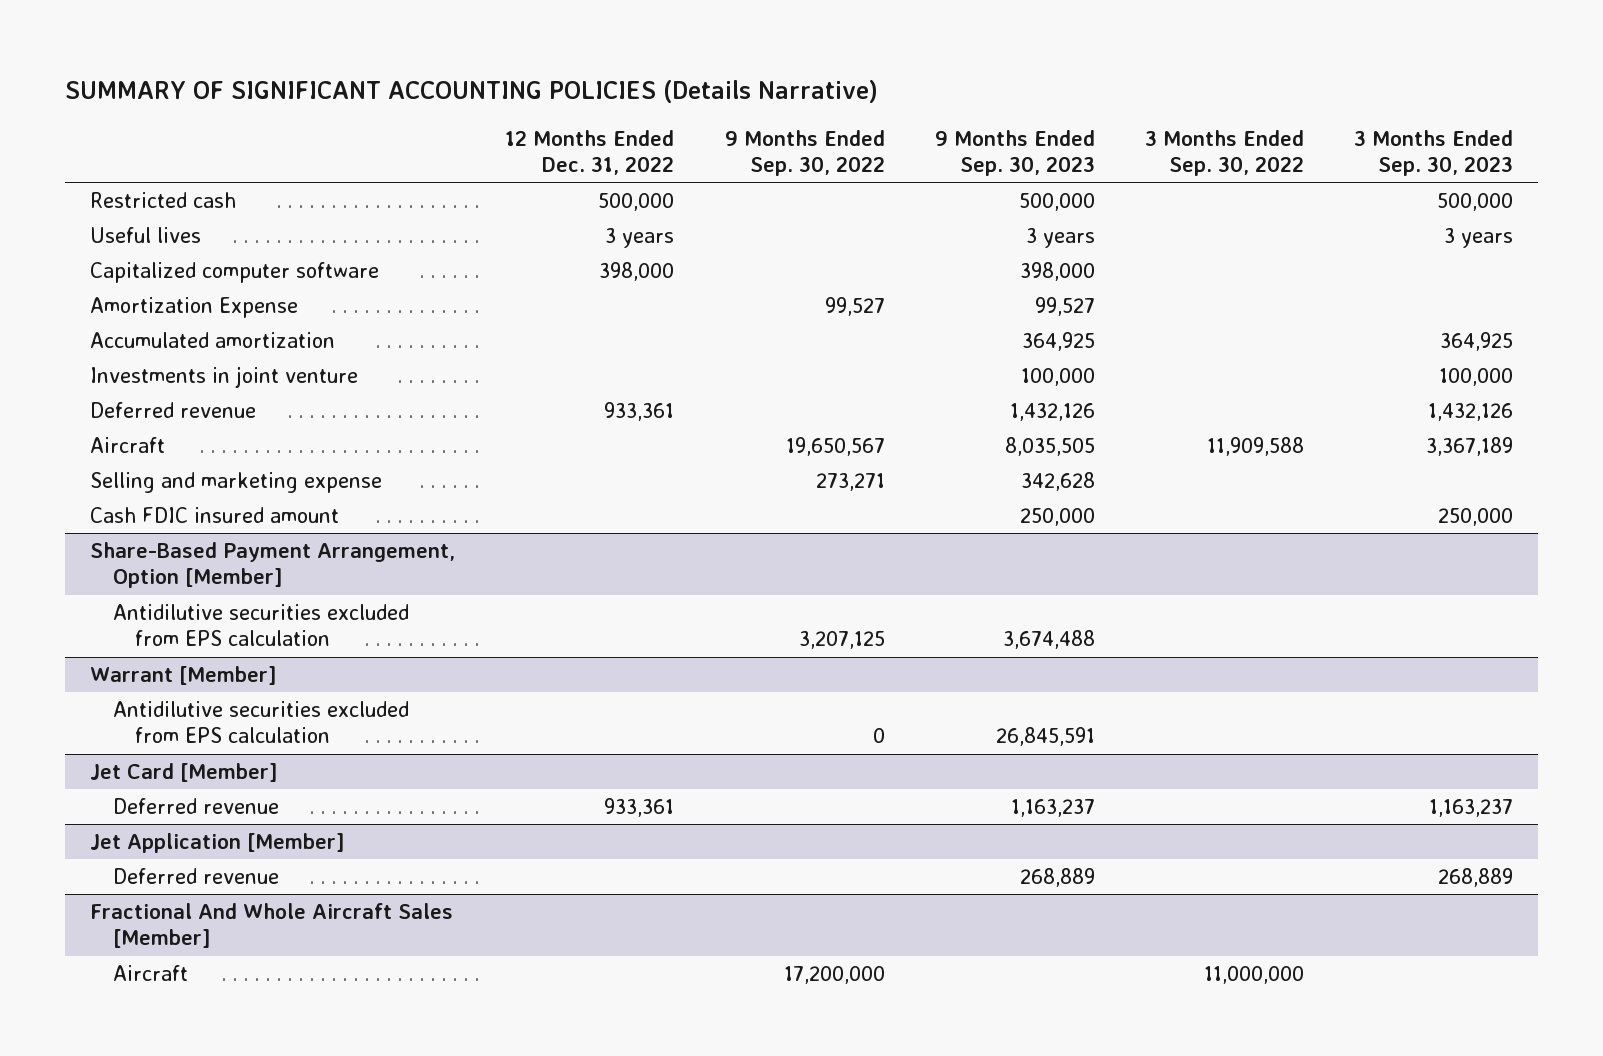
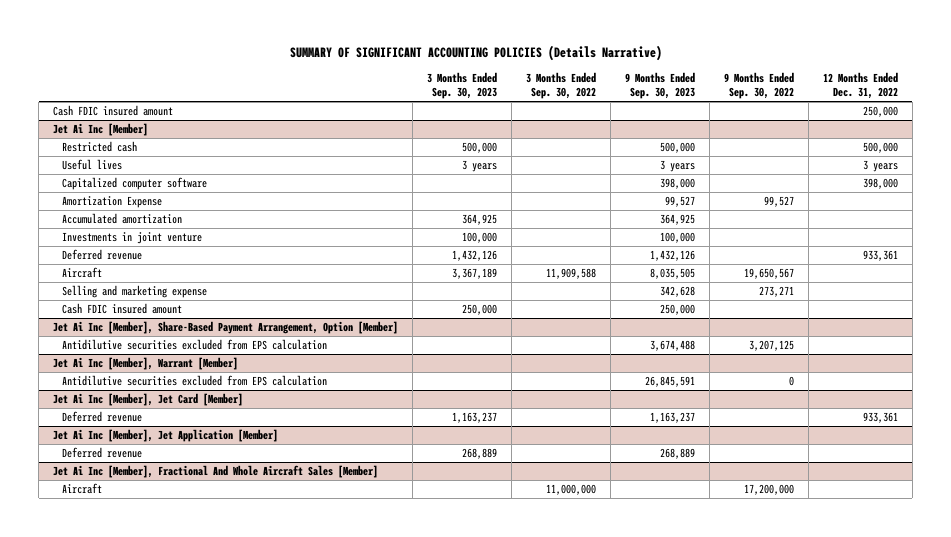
- | 12 Months Ended Dec. 31, 2022 | 9 Months Ended Sep. 30, 2022 | 9 Months Ended Sep. 30, 2023 | 3 Months Ended Sep. 30, 2022 | 3 Months Ended Sep. 30, 2023
+ | 3 Months Ended Sep. 30, 2023 | 3 Months Ended Sep. 30, 2022 | 9 Months Ended Sep. 30, 2023 | 9 Months Ended Sep. 30, 2022 | 12 Months Ended Dec. 31, 2022
+ Cash FDIC insured amount | | | | | 250,000
+ Jet Ai Inc [Member]
- Share-Based Payment Arrangement, Option [Member]
+ Jet Ai Inc [Member], Share-Based Payment Arrangement, Option [Member]
- Warrant [Member]
+ Jet Ai Inc [Member], Warrant [Member]
- Jet Card [Member]
+ Jet Ai Inc [Member], Jet Card [Member]
- Jet Application [Member]
+ Jet Ai Inc [Member], Jet Application [Member]
- Fractional And Whole Aircraft Sales [Member]
+ Jet Ai Inc [Member], Fractional And Whole Aircraft Sales [Member]

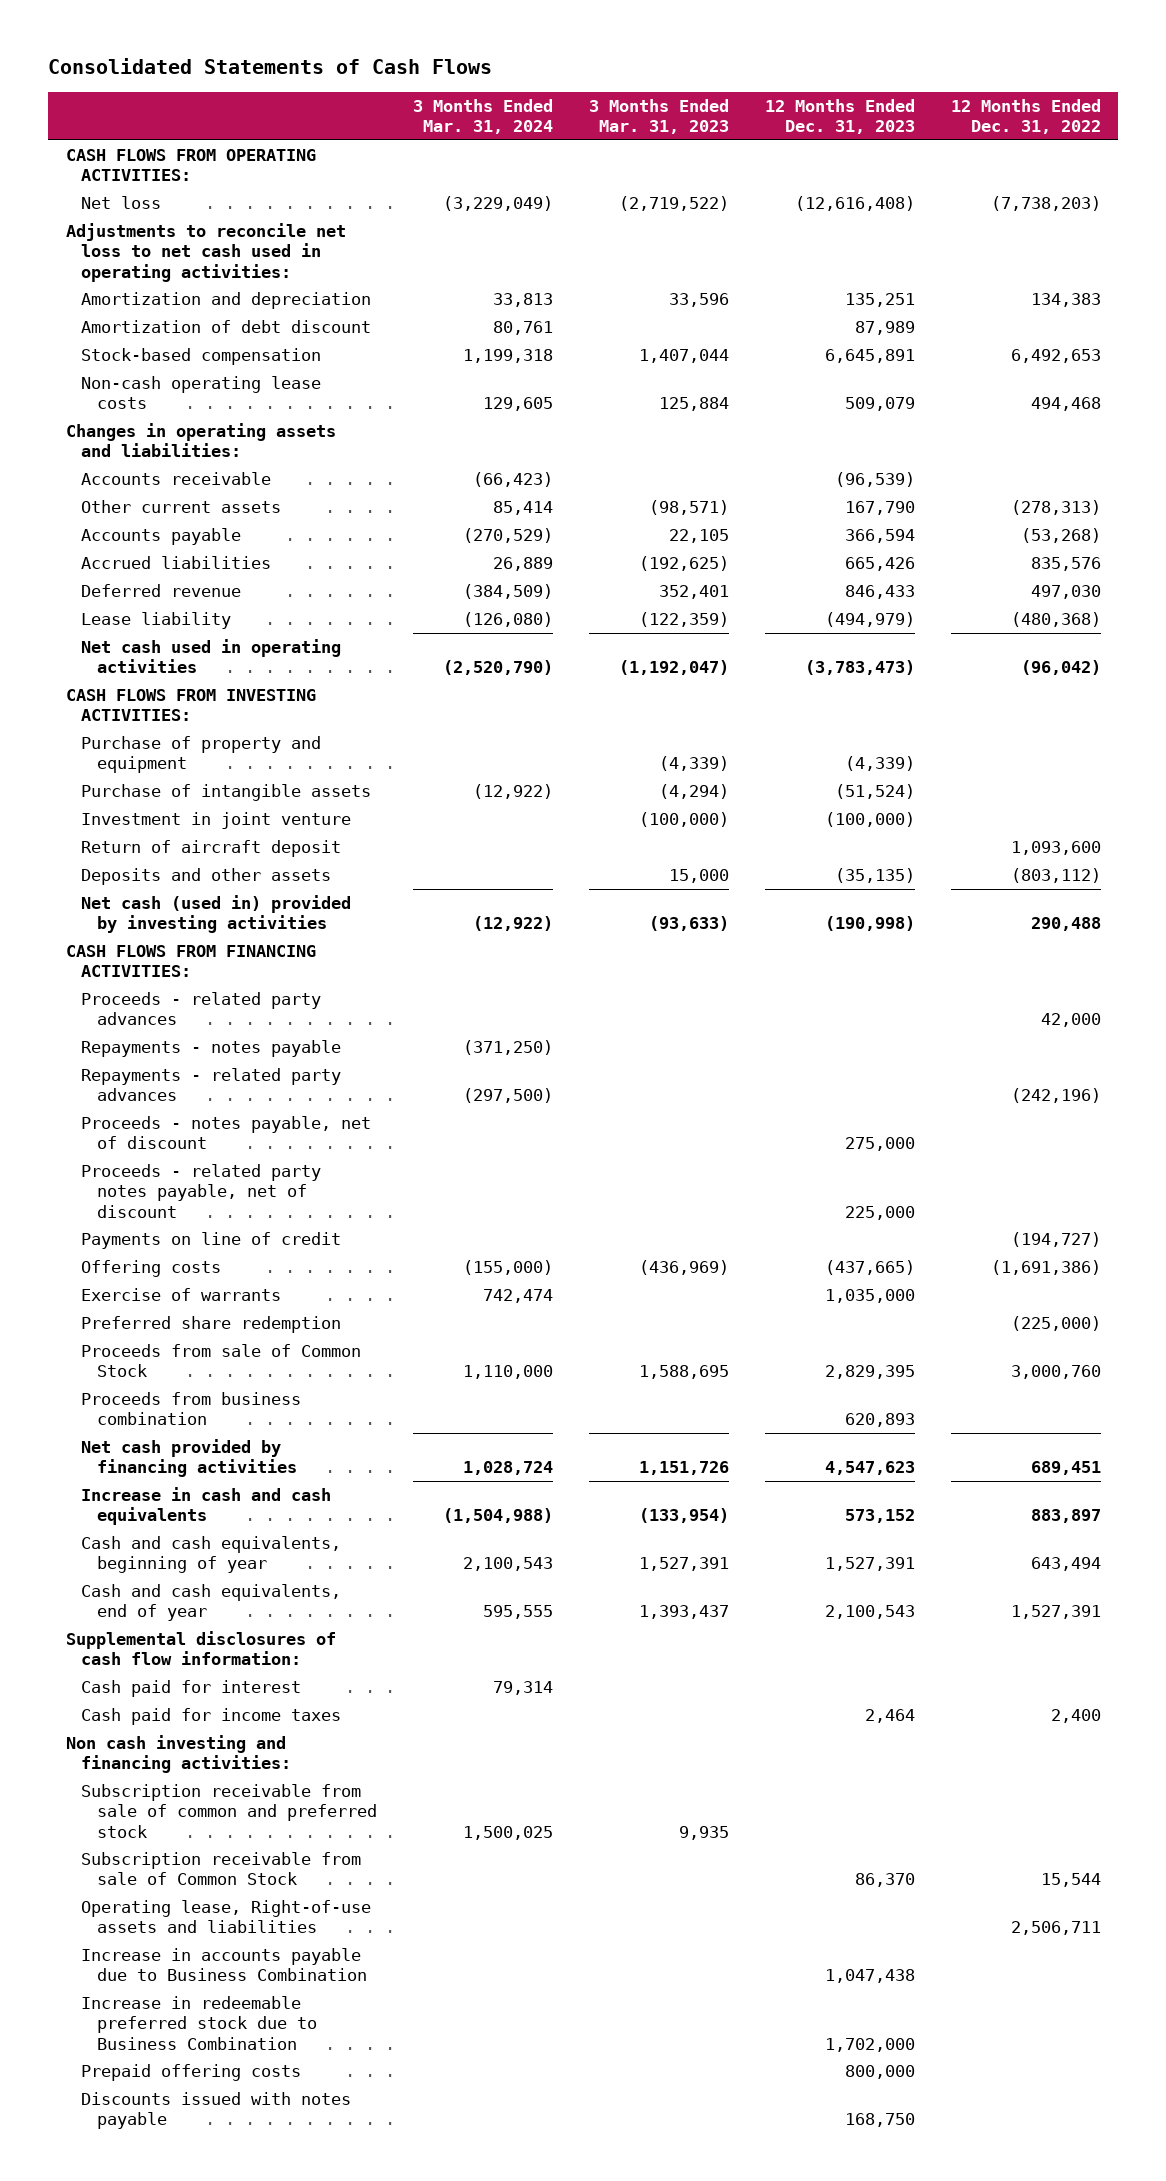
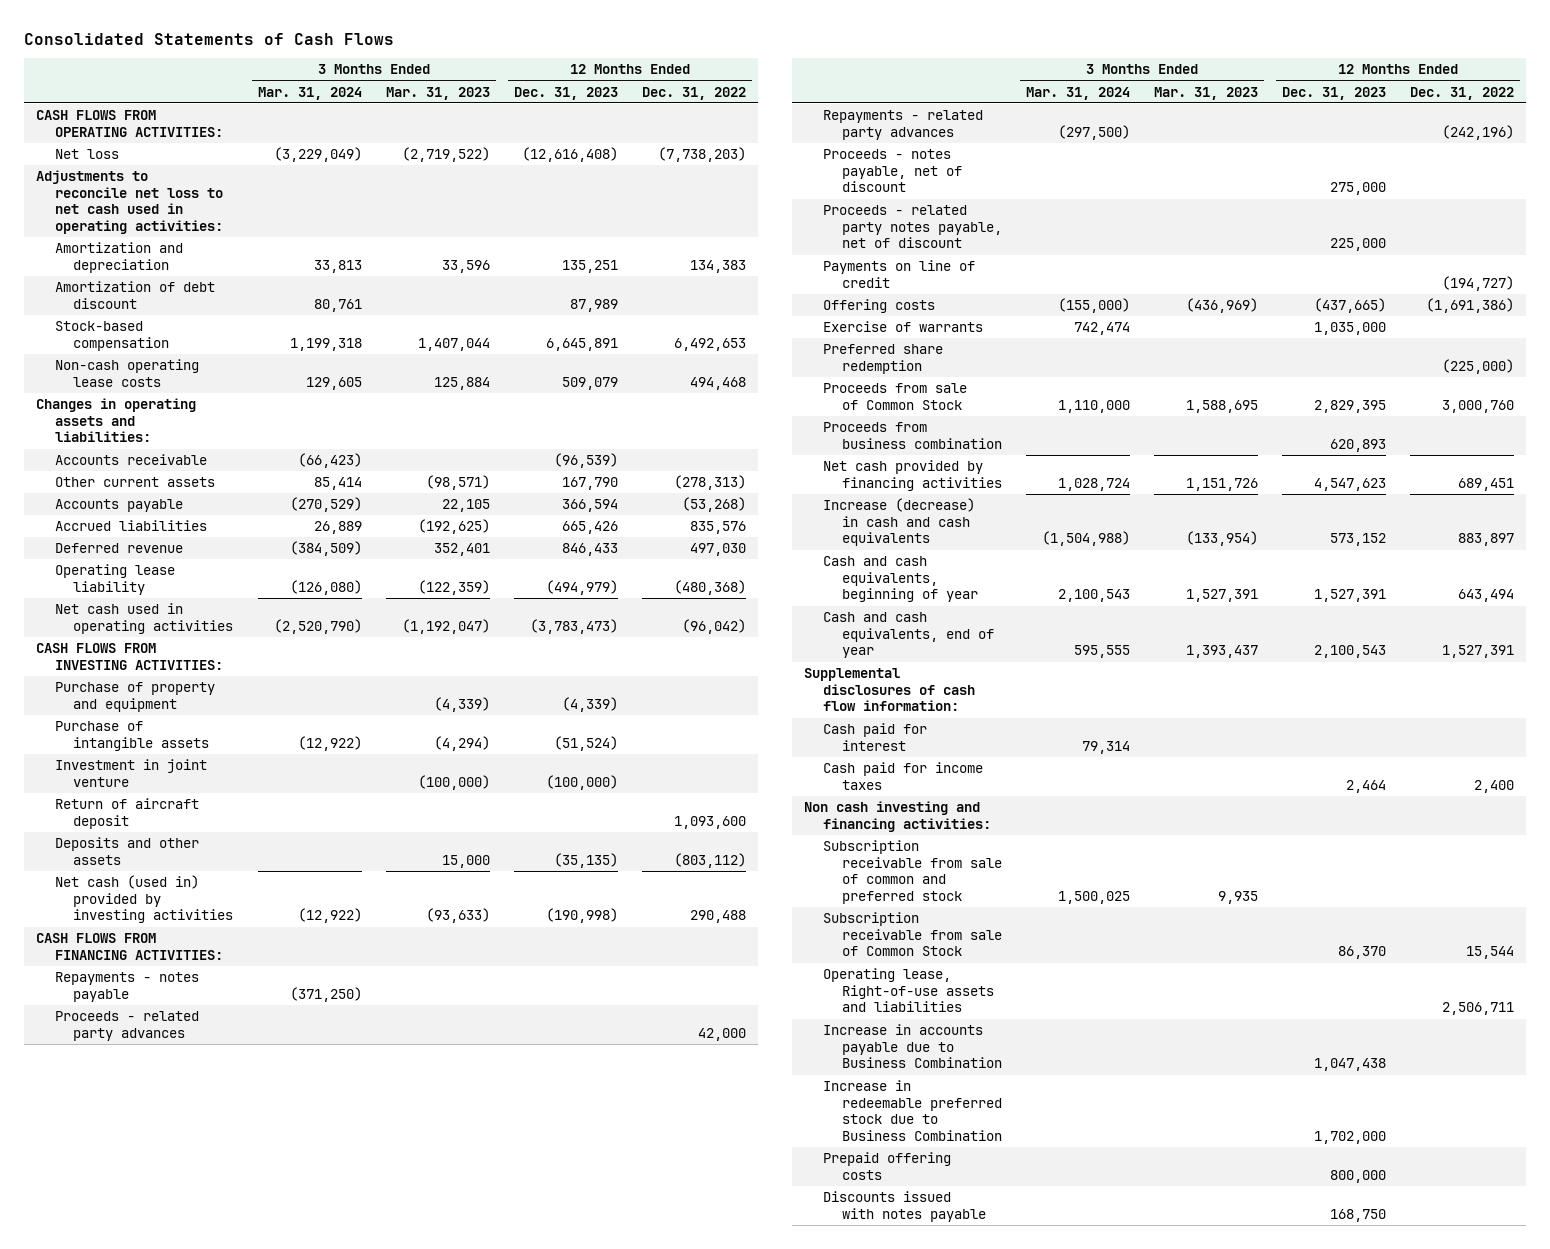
- Lease liability | (126,080) | (122,359) | (494,979) | (480,368)
+ Operating lease liability | (126,080) | (122,359) | (494,979) | (480,368)
moved down: Proceeds - related party advances | | | | 42,000
- Increase in cash and cash equivalents | (1,504,988) | (133,954) | 573,152 | 883,897
+ Increase (decrease) in cash and cash equivalents | (1,504,988) | (133,954) | 573,152 | 883,897

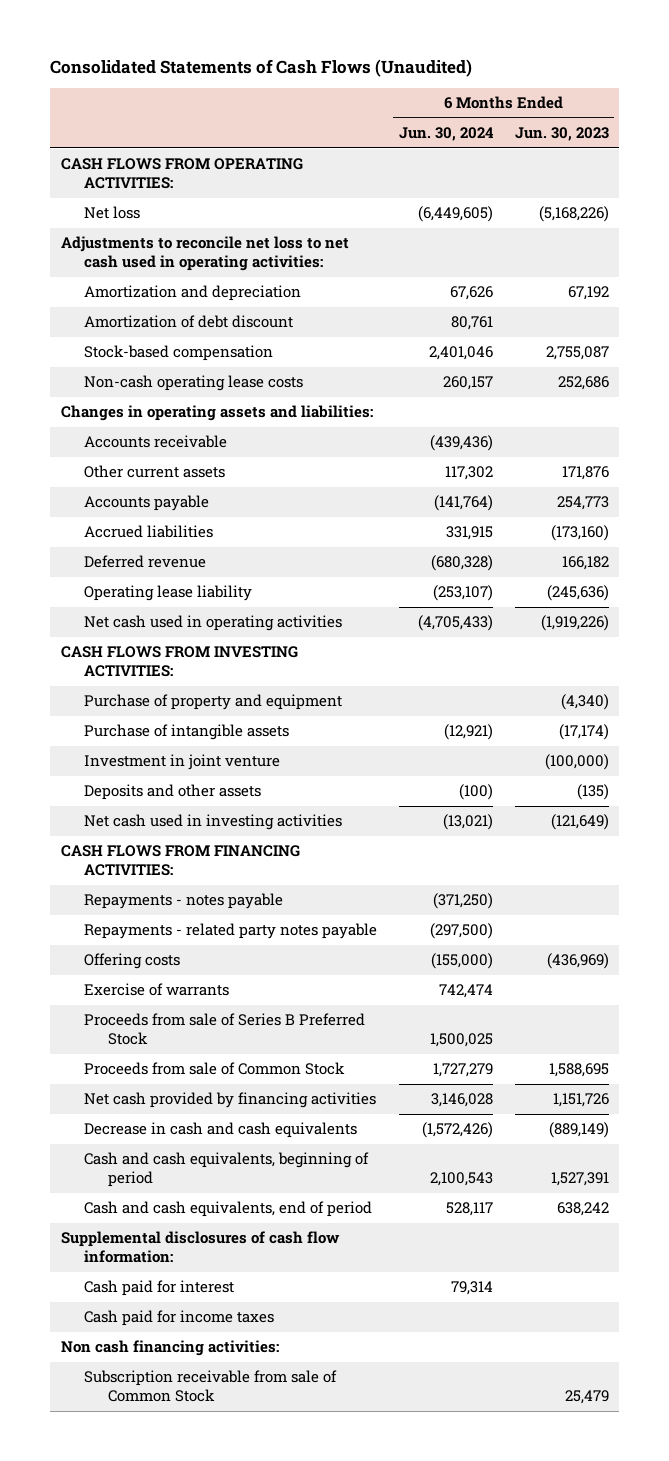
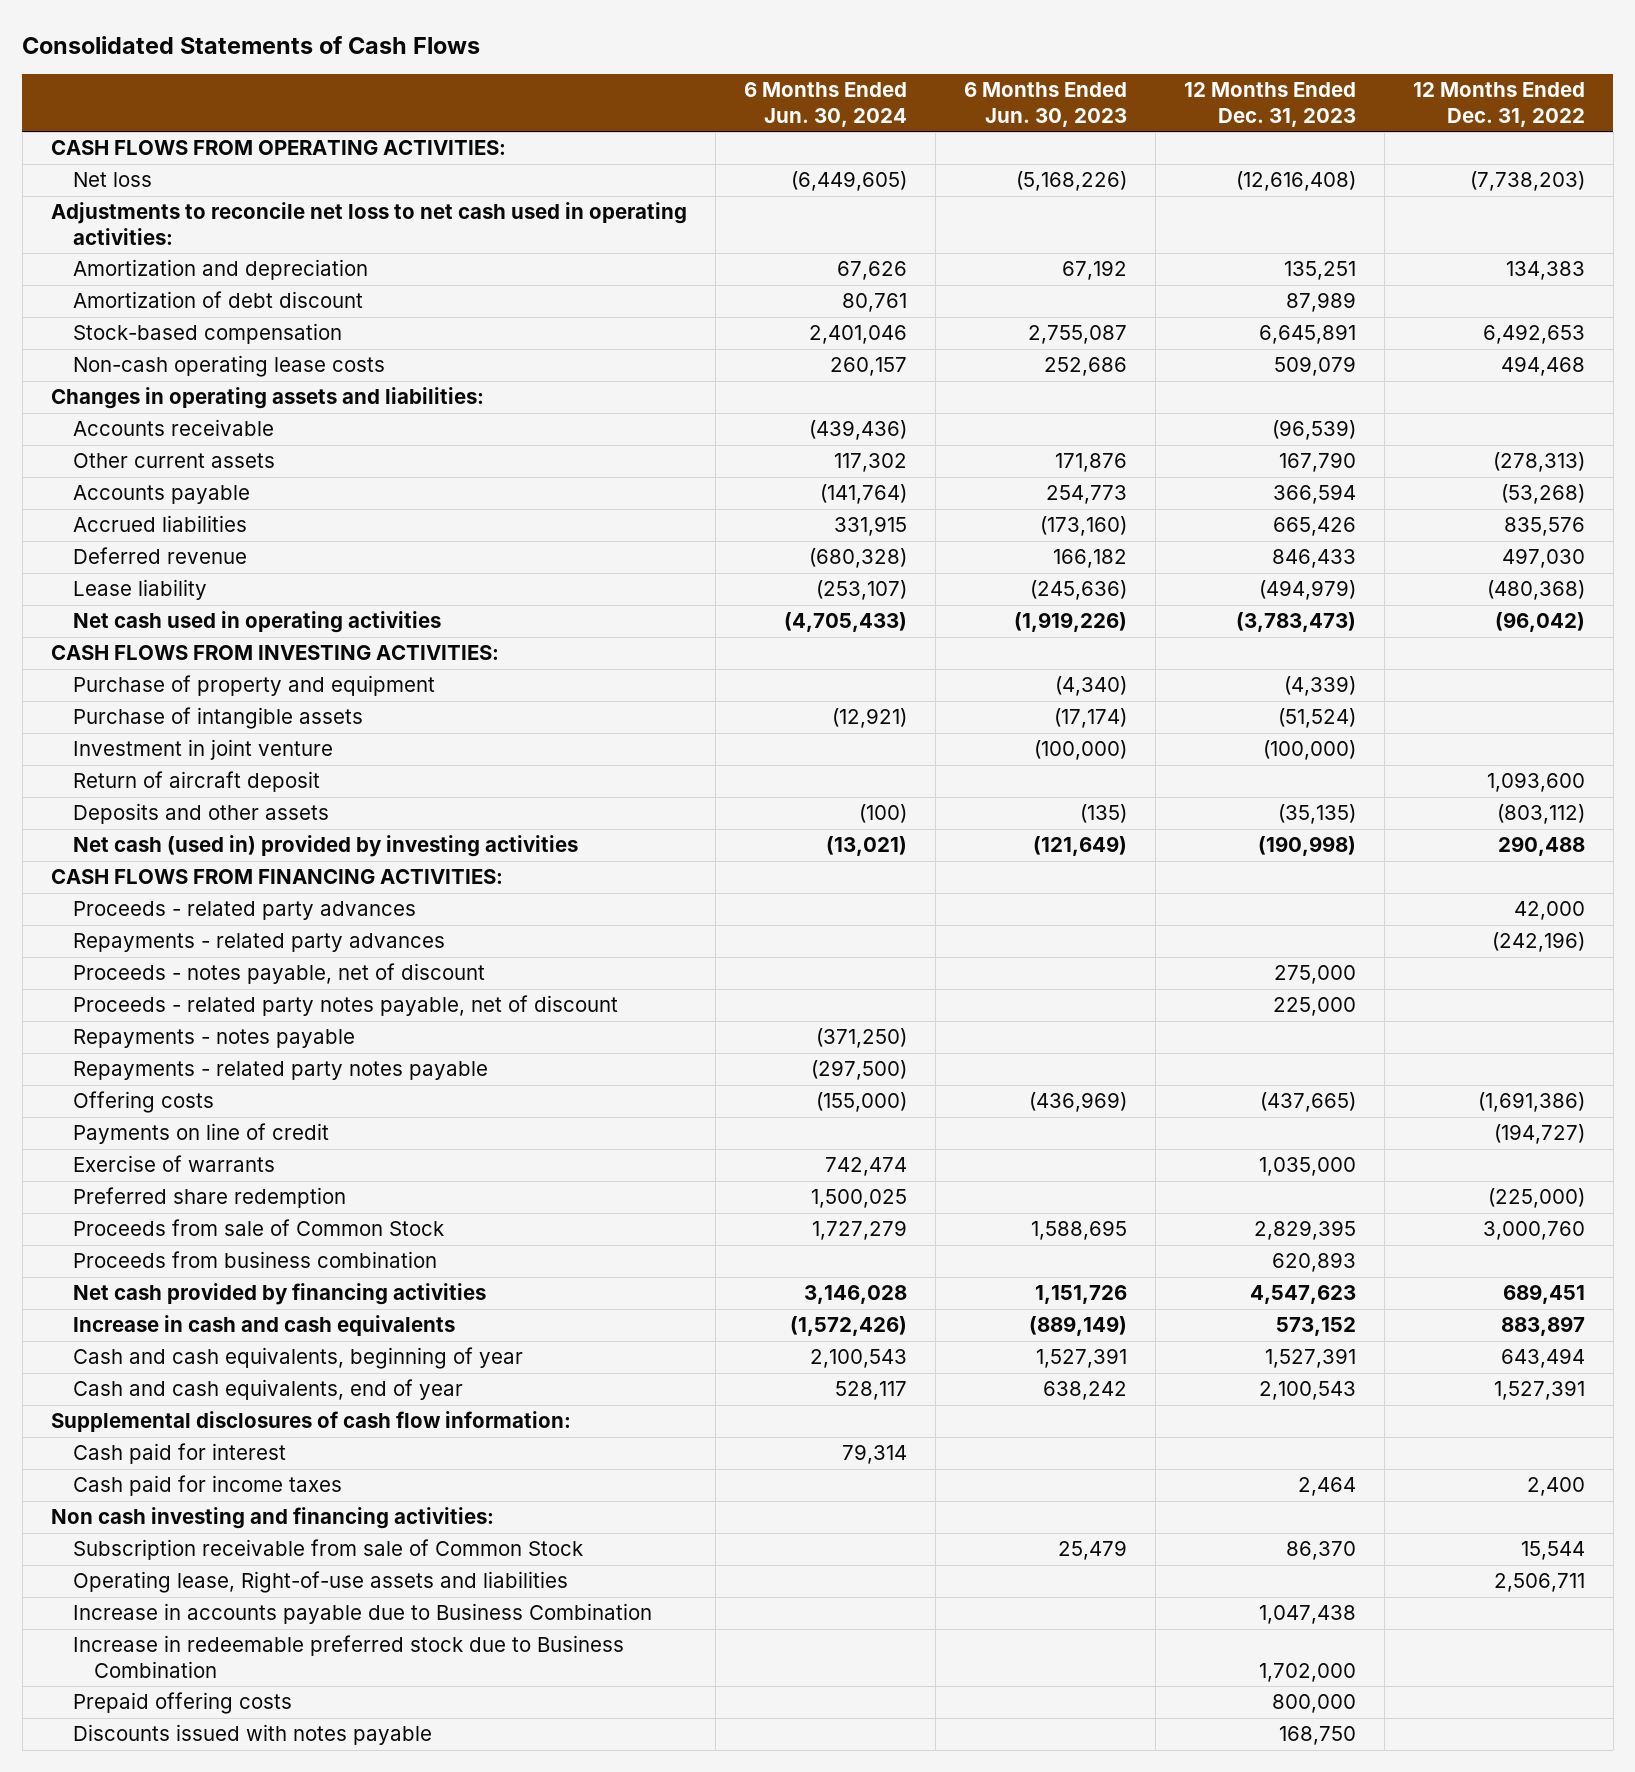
- Consolidated Statements of Cash Flows (Unaudited)
+ Consolidated Statements of Cash Flows
- | 6 Months Ended Jun. 30, 2024 | 6 Months Ended Jun. 30, 2023
+ | 6 Months Ended Jun. 30, 2024 | 6 Months Ended Jun. 30, 2023 | 12 Months Ended Dec. 31, 2023 | 12 Months Ended Dec. 31, 2022
- Operating lease liability | (253,107) | (245,636)
+ Lease liability | (253,107) | (245,636) | (494,979) | (480,368)
+ Return of aircraft deposit | | | | 1,093,600
- Net cash used in investing activities | (13,021) | (121,649)
+ Net cash (used in) provided by investing activities | (13,021) | (121,649) | (190,998) | 290,488
+ Proceeds - related party advances | | | | 42,000
+ Repayments - related party advances | | | | (242,196)
+ Proceeds - notes payable, net of discount | | | 275,000 |
+ Proceeds - related party notes payable, net of discount | | | 225,000 |
+ Payments on line of credit | | | | (194,727)
- Proceeds from sale of Series B Preferred Stock | 1,500,025 |
+ Preferred share redemption | 1,500,025 | | | (225,000)
+ Proceeds from business combination | | | 620,893 |
- Decrease in cash and cash equivalents | (1,572,426) | (889,149)
- Cash and cash equivalents, beginning of period | 2,100,543 | 1,527,391
- Cash and cash equivalents, end of period | 528,117 | 638,242
+ Increase in cash and cash equivalents | (1,572,426) | (889,149) | 573,152 | 883,897
+ Cash and cash equivalents, beginning of year | 2,100,543 | 1,527,391 | 1,527,391 | 643,494
+ Cash and cash equivalents, end of year | 528,117 | 638,242 | 2,100,543 | 1,527,391
- Non cash financing activities:
+ Non cash investing and financing activities:
+ Operating lease, Right-of-use assets and liabilities | | | | 2,506,711
+ Increase in accounts payable due to Business Combination | | | 1,047,438 |
+ Increase in redeemable preferred stock due to Business Combination | | | 1,702,000 |
+ Prepaid offering costs | | | 800,000 |
+ Discounts issued with notes payable | | | 168,750 |

